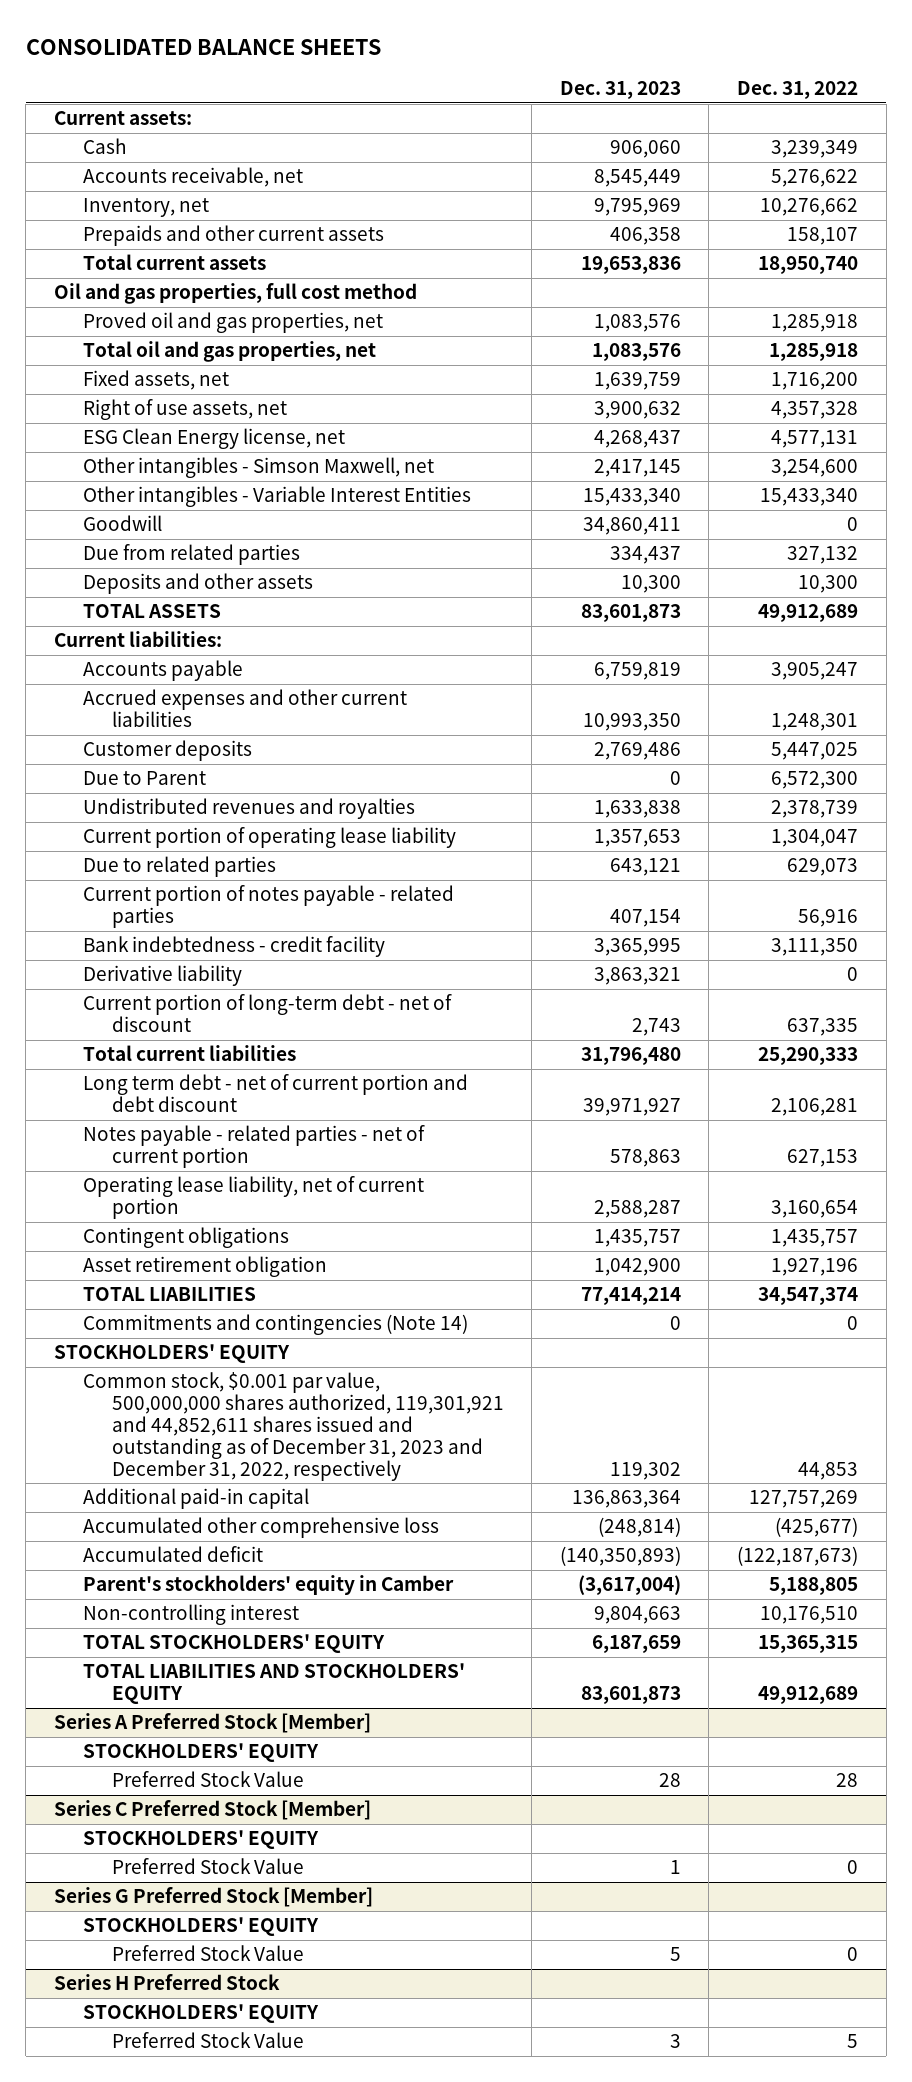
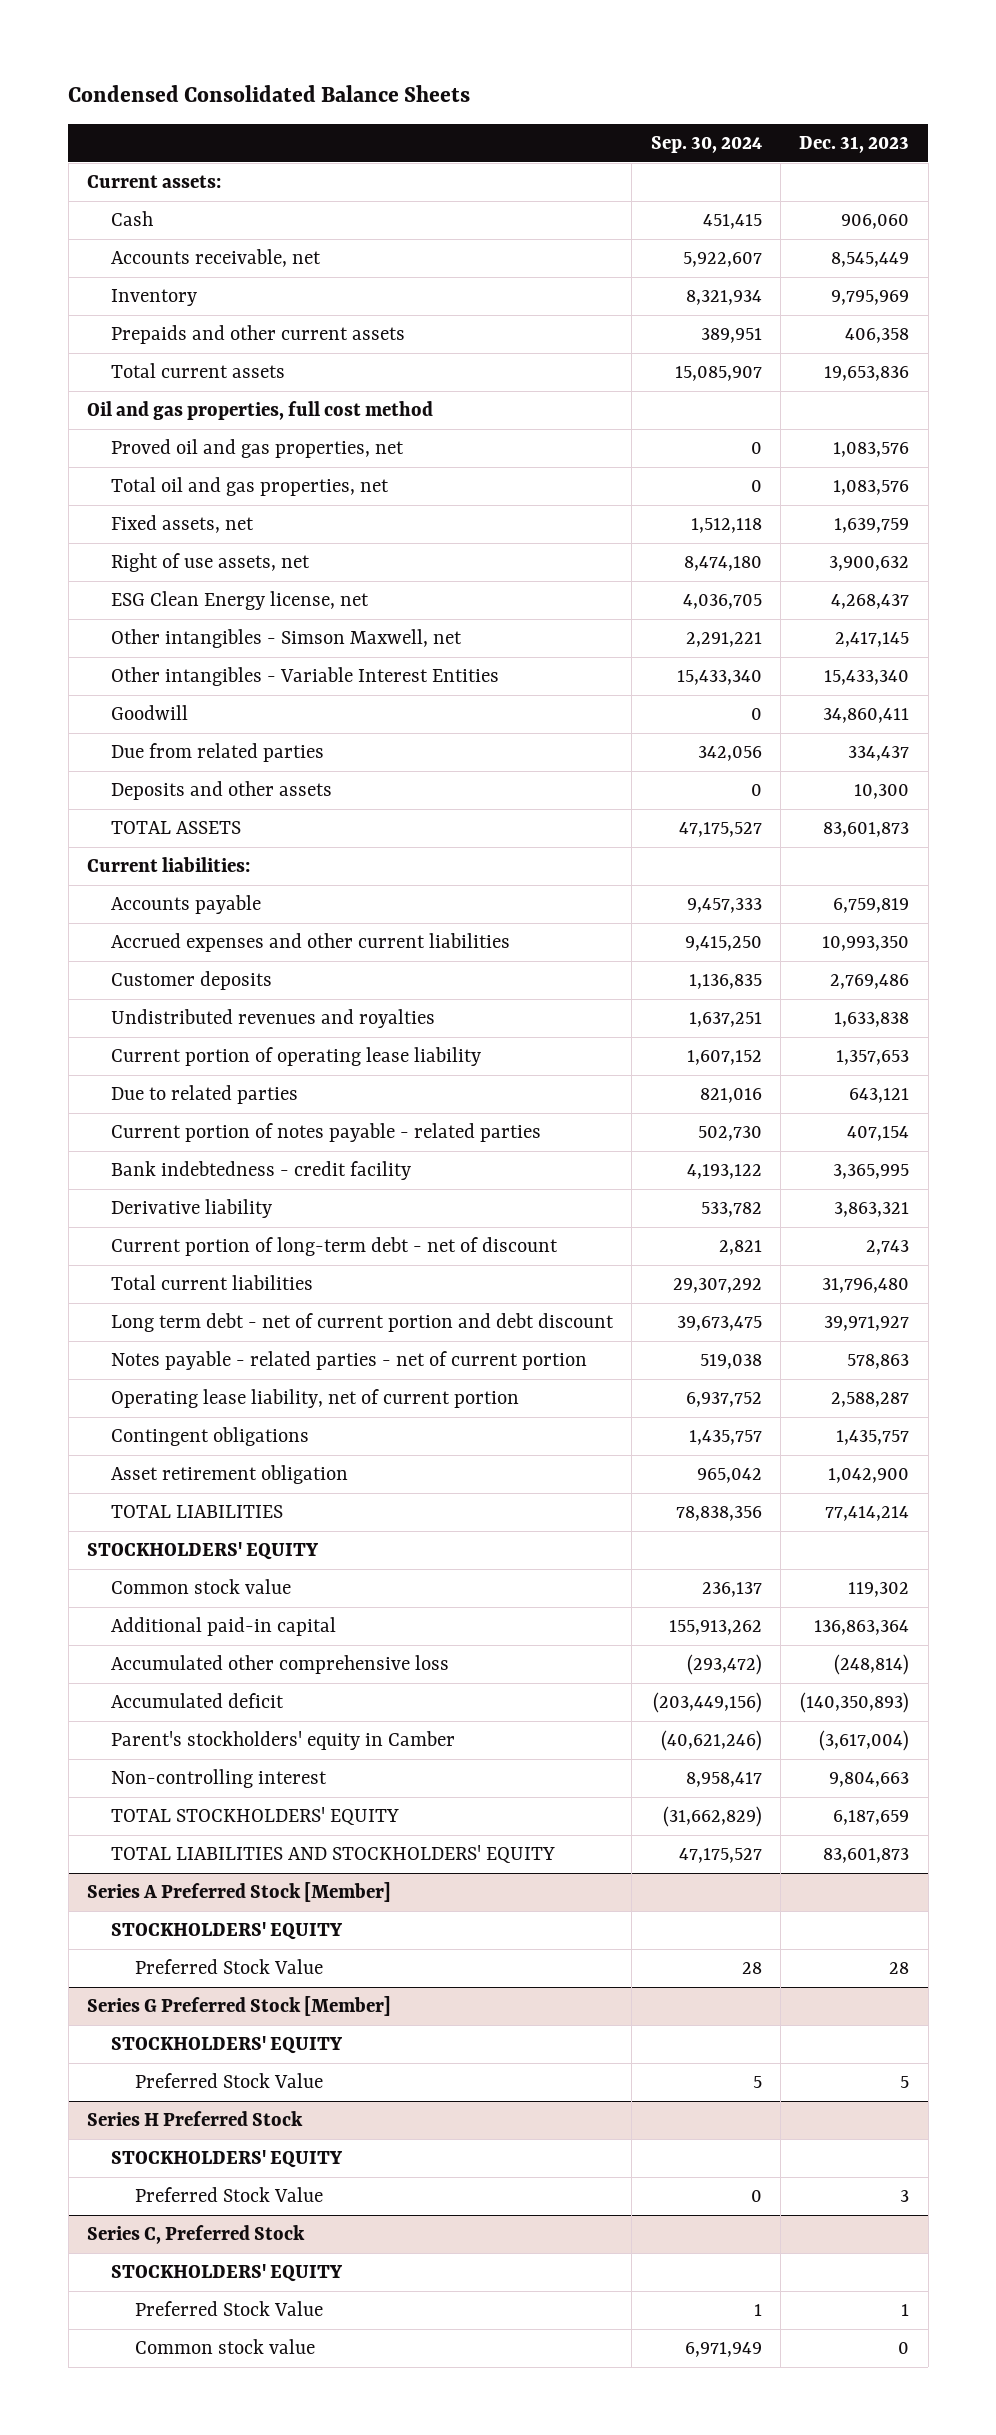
- CONSOLIDATED BALANCE SHEETS
+ Condensed Consolidated Balance Sheets
- | Dec. 31, 2023 | Dec. 31, 2022
+ | Sep. 30, 2024 | Dec. 31, 2023
- Inventory, net | 9,795,969 | 10,276,662
+ Inventory | 8,321,934 | 9,795,969
- Due to Parent | 0 | 6,572,300
- Commitments and contingencies (Note 14) | 0 | 0
- Common stock, $0.001 par value, 500,000,000 shares authorized, 119,301,921 and 44,852,611 shares issued and outstanding as of December 31, 2023 and December 31, 2022, respectively | 119,302 | 44,853
+ Common stock value | 236,137 | 119,302
- Series C Preferred Stock [Member]
- STOCKHOLDERS' EQUITY
- Preferred Stock Value | 1 | 0
+ Series C, Preferred Stock
+ STOCKHOLDERS' EQUITY
+ Preferred Stock Value | 1 | 1
+ Common stock value | 6,971,949 | 0

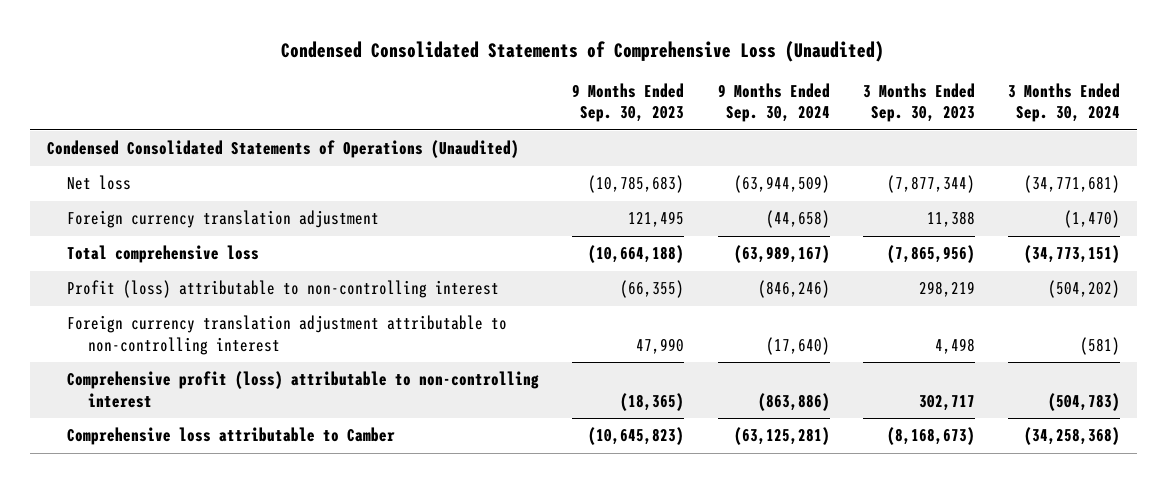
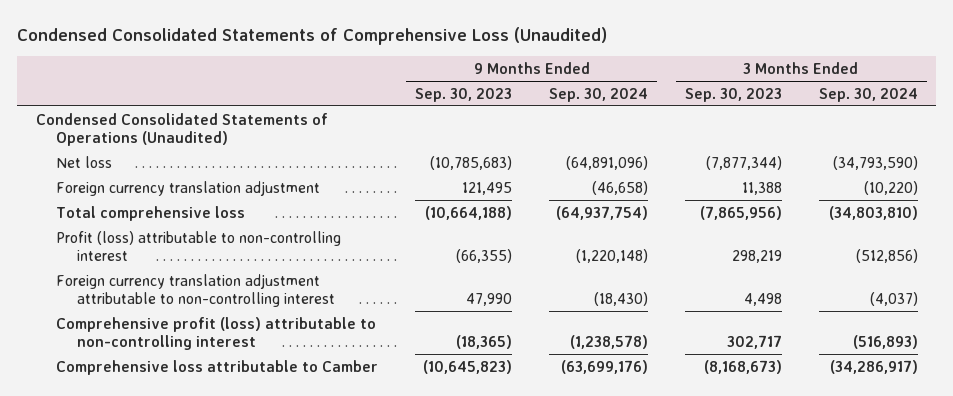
- Net loss | (10,785,683) | (63,944,509) | (7,877,344) | (34,771,681)
- Foreign currency translation adjustment | 121,495 | (44,658) | 11,388 | (1,470)
- Total comprehensive loss | (10,664,188) | (63,989,167) | (7,865,956) | (34,773,151)
- Profit (loss) attributable to non-controlling interest | (66,355) | (846,246) | 298,219 | (504,202)
- Foreign currency translation adjustment attributable to non-controlling interest | 47,990 | (17,640) | 4,498 | (581)
- Comprehensive profit (loss) attributable to non-controlling interest | (18,365) | (863,886) | 302,717 | (504,783)
- Comprehensive loss attributable to Camber | (10,645,823) | (63,125,281) | (8,168,673) | (34,258,368)
+ Net loss | (10,785,683) | (64,891,096) | (7,877,344) | (34,793,590)
+ Foreign currency translation adjustment | 121,495 | (46,658) | 11,388 | (10,220)
+ Total comprehensive loss | (10,664,188) | (64,937,754) | (7,865,956) | (34,803,810)
+ Profit (loss) attributable to non-controlling interest | (66,355) | (1,220,148) | 298,219 | (512,856)
+ Foreign currency translation adjustment attributable to non-controlling interest | 47,990 | (18,430) | 4,498 | (4,037)
+ Comprehensive profit (loss) attributable to non-controlling interest | (18,365) | (1,238,578) | 302,717 | (516,893)
+ Comprehensive loss attributable to Camber | (10,645,823) | (63,699,176) | (8,168,673) | (34,286,917)

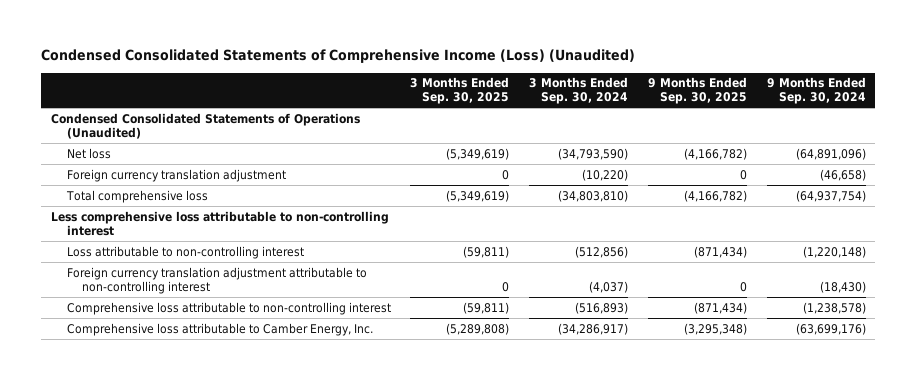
- Condensed Consolidated Statements of Comprehensive Loss (Unaudited)
+ Condensed Consolidated Statements of Comprehensive Income (Loss) (Unaudited)
- | 9 Months Ended Sep. 30, 2023 | 9 Months Ended Sep. 30, 2024 | 3 Months Ended Sep. 30, 2023 | 3 Months Ended Sep. 30, 2024
+ | 3 Months Ended Sep. 30, 2025 | 3 Months Ended Sep. 30, 2024 | 9 Months Ended Sep. 30, 2025 | 9 Months Ended Sep. 30, 2024
- Profit (loss) attributable to non-controlling interest | (66,355) | (1,220,148) | 298,219 | (512,856)
+ Less comprehensive loss attributable to non-controlling interest
+ Loss attributable to non-controlling interest | (59,811) | (512,856) | (871,434) | (1,220,148)
- Comprehensive profit (loss) attributable to non-controlling interest | (18,365) | (1,238,578) | 302,717 | (516,893)
- Comprehensive loss attributable to Camber | (10,645,823) | (63,699,176) | (8,168,673) | (34,286,917)
+ Comprehensive loss attributable to non-controlling interest | (59,811) | (516,893) | (871,434) | (1,238,578)
+ Comprehensive loss attributable to Camber Energy, Inc. | (5,289,808) | (34,286,917) | (3,295,348) | (63,699,176)

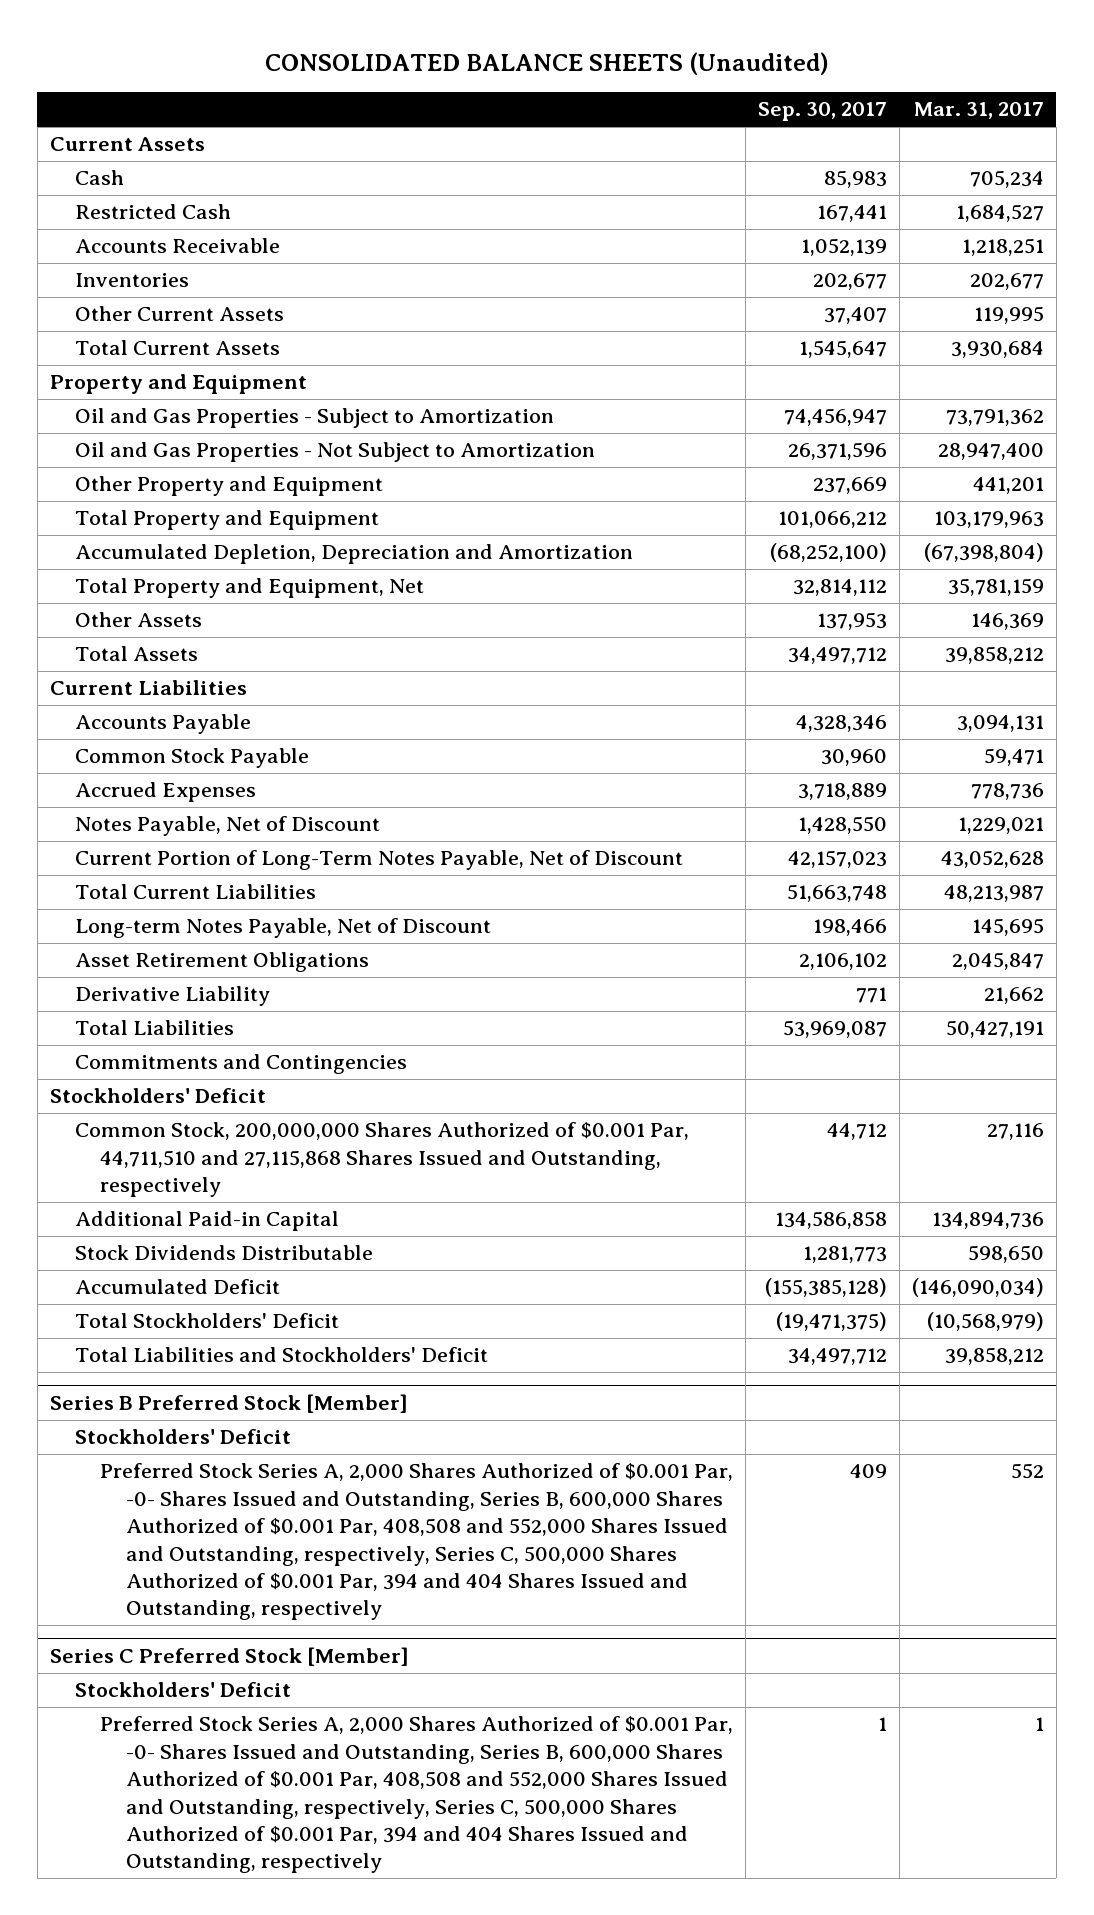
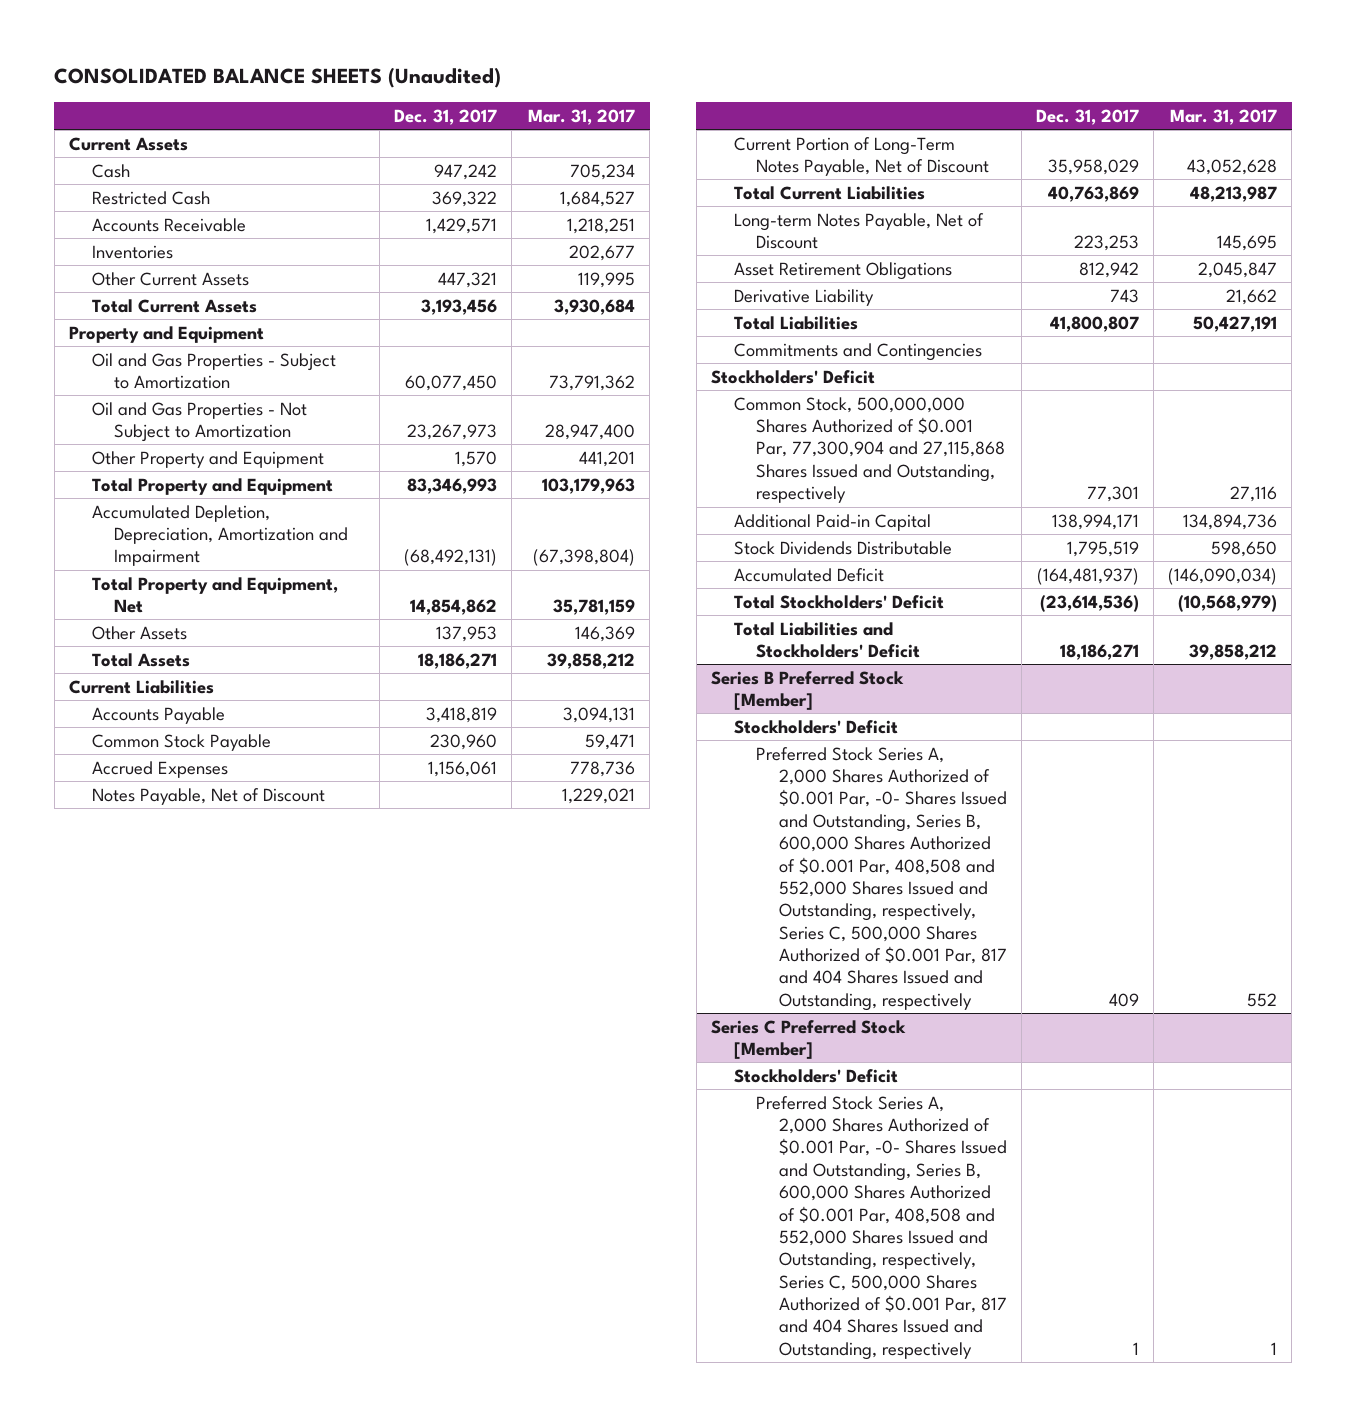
- | Sep. 30, 2017 | Mar. 31, 2017
+ | Dec. 31, 2017 | Mar. 31, 2017
- Accumulated Depletion, Depreciation and Amortization | (68,252,100) | (67,398,804)
+ Accumulated Depletion, Depreciation, Amortization and Impairment | (68,492,131) | (67,398,804)
- Common Stock, 200,000,000 Shares Authorized of $0.001 Par, 44,711,510 and 27,115,868 Shares Issued and Outstanding, respectively | 44,712 | 27,116
+ Common Stock, 500,000,000 Shares Authorized of $0.001 Par, 77,300,904 and 27,115,868 Shares Issued and Outstanding, respectively | 77,301 | 27,116
@ Series B Preferred Stock [Member]
- Preferred Stock Series A, 2,000 Shares Authorized of $0.001 Par, -0- Shares Issued and Outstanding, Series B, 600,000 Shares Authorized of $0.001 Par, 408,508 and 552,000 Shares Issued and Outstanding, respectively, Series C, 500,000 Shares Authorized of $0.001 Par, 394 and 404 Shares Issued and Outstanding, respectively | 409 | 552
+ Preferred Stock Series A, 2,000 Shares Authorized of $0.001 Par, -0- Shares Issued and Outstanding, Series B, 600,000 Shares Authorized of $0.001 Par, 408,508 and 552,000 Shares Issued and Outstanding, respectively, Series C, 500,000 Shares Authorized of $0.001 Par, 817 and 404 Shares Issued and Outstanding, respectively | 409 | 552
@ Series C Preferred Stock [Member]
- Preferred Stock Series A, 2,000 Shares Authorized of $0.001 Par, -0- Shares Issued and Outstanding, Series B, 600,000 Shares Authorized of $0.001 Par, 408,508 and 552,000 Shares Issued and Outstanding, respectively, Series C, 500,000 Shares Authorized of $0.001 Par, 394 and 404 Shares Issued and Outstanding, respectively | 1 | 1
+ Preferred Stock Series A, 2,000 Shares Authorized of $0.001 Par, -0- Shares Issued and Outstanding, Series B, 600,000 Shares Authorized of $0.001 Par, 408,508 and 552,000 Shares Issued and Outstanding, respectively, Series C, 500,000 Shares Authorized of $0.001 Par, 817 and 404 Shares Issued and Outstanding, respectively | 1 | 1

